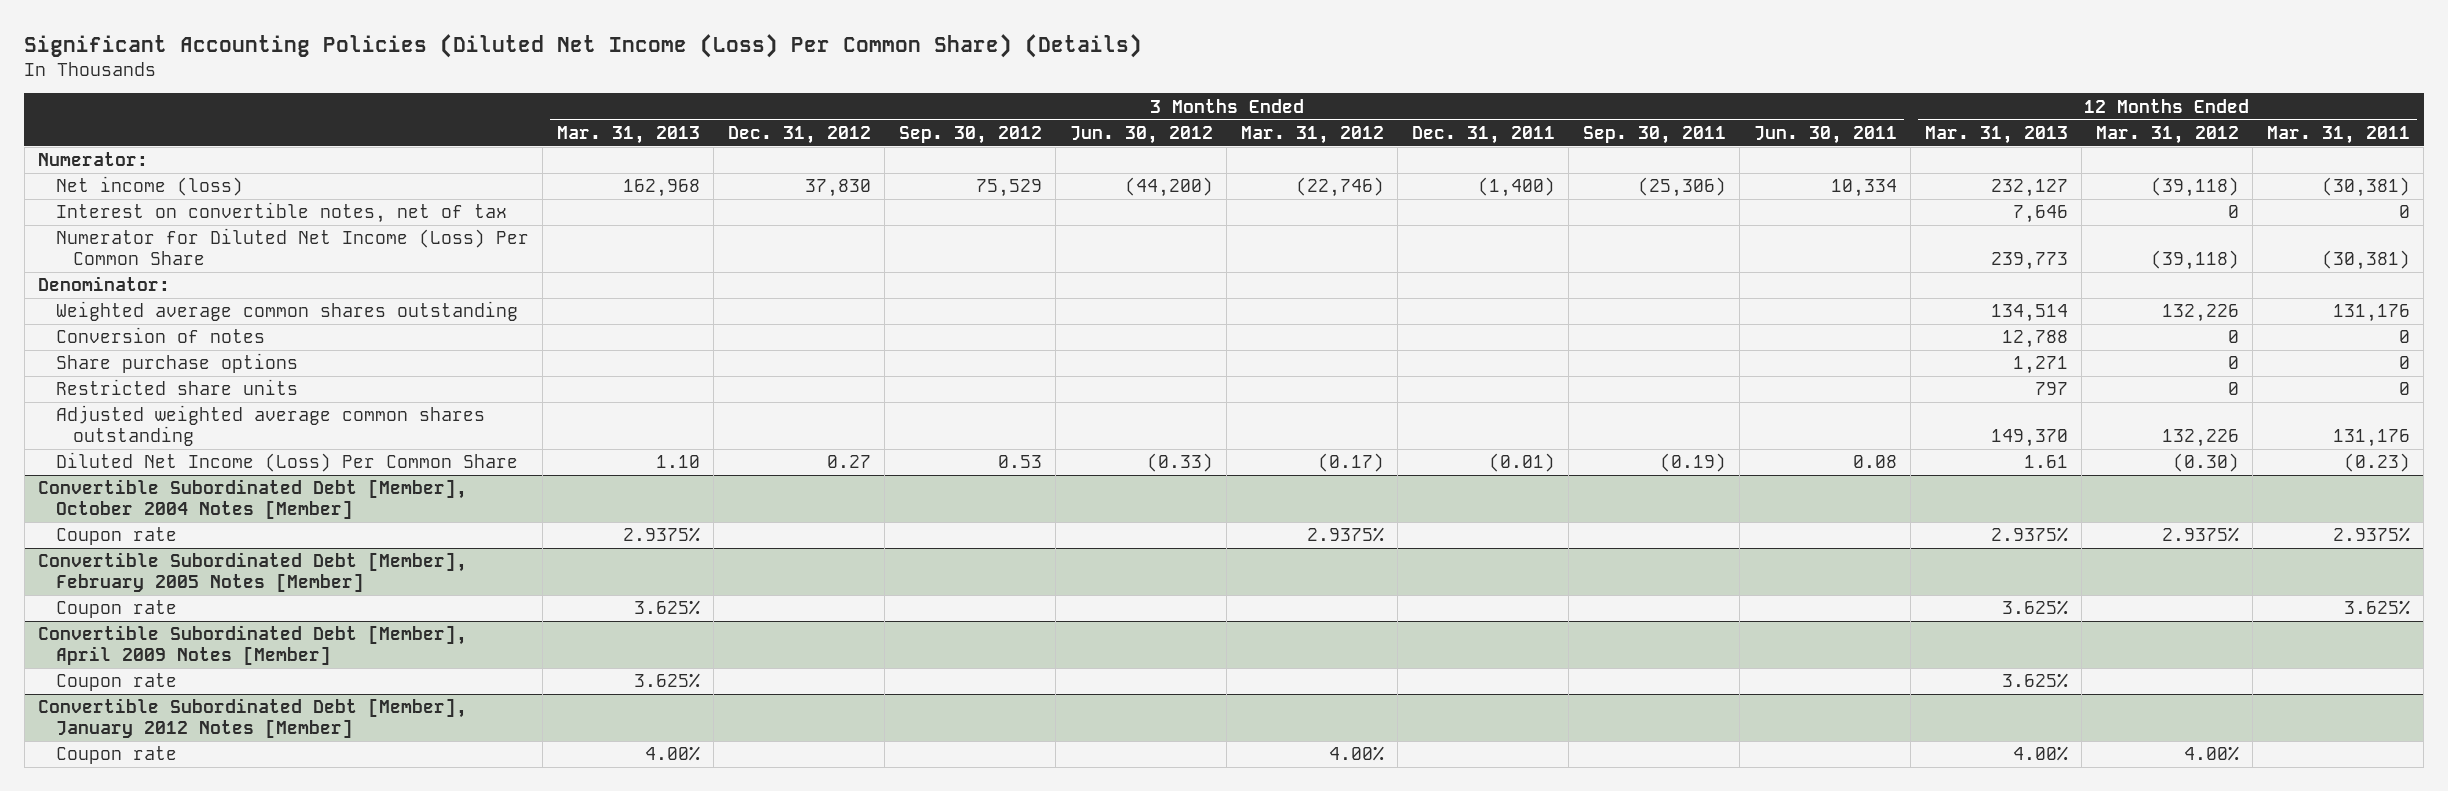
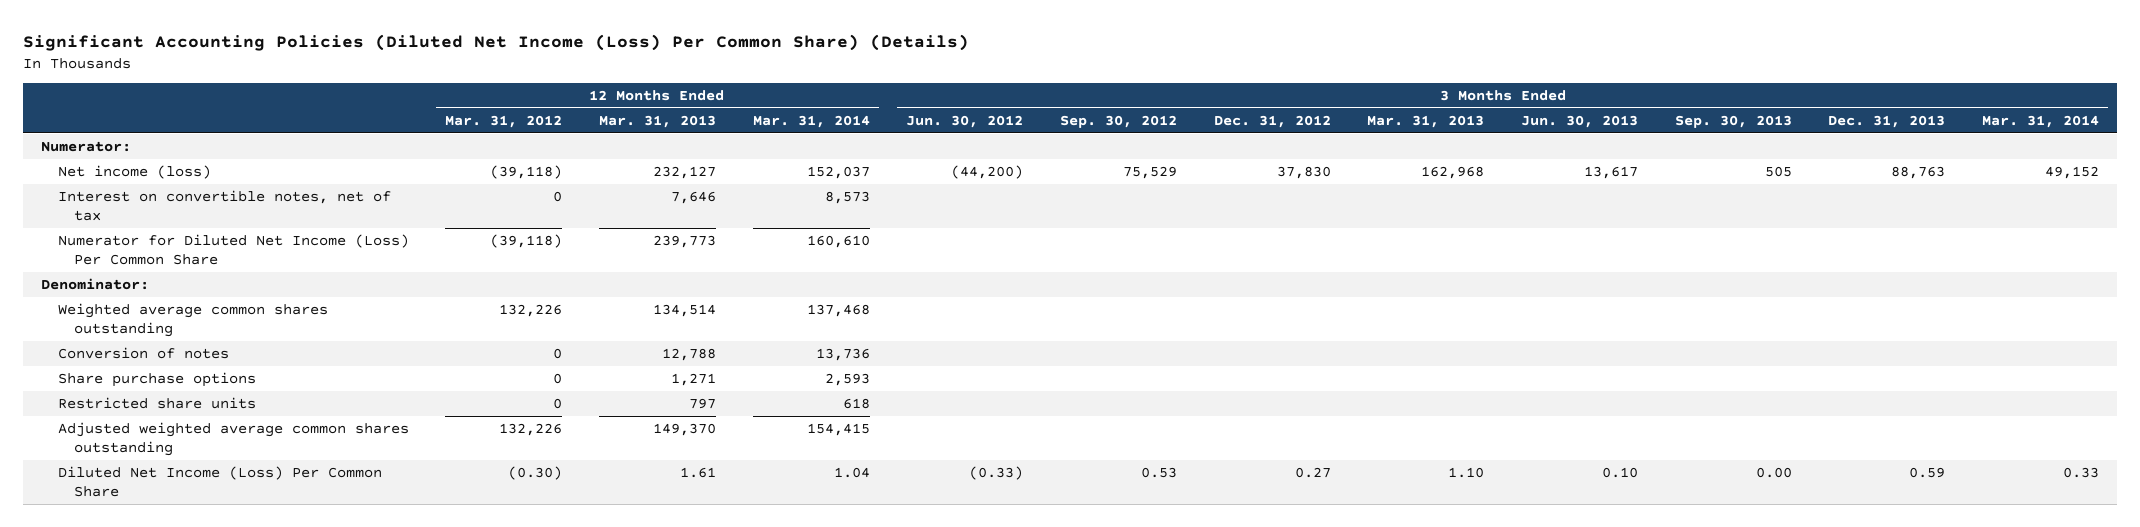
- | 3 Months Ended Mar. 31, 2013 | 3 Months Ended Dec. 31, 2012 | 3 Months Ended Sep. 30, 2012 | 3 Months Ended Jun. 30, 2012 | 3 Months Ended Mar. 31, 2012 | 3 Months Ended Dec. 31, 2011 | 3 Months Ended Sep. 30, 2011 | 3 Months Ended Jun. 30, 2011 | 12 Months Ended Mar. 31, 2013 | 12 Months Ended Mar. 31, 2012 | 12 Months Ended Mar. 31, 2011
+ | 12 Months Ended Mar. 31, 2012 | 12 Months Ended Mar. 31, 2013 | 12 Months Ended Mar. 31, 2014 | 3 Months Ended Jun. 30, 2012 | 3 Months Ended Sep. 30, 2012 | 3 Months Ended Dec. 31, 2012 | 3 Months Ended Mar. 31, 2013 | 3 Months Ended Jun. 30, 2013 | 3 Months Ended Sep. 30, 2013 | 3 Months Ended Dec. 31, 2013 | 3 Months Ended Mar. 31, 2014
- Convertible Subordinated Debt [Member], October 2004 Notes [Member]
- Coupon rate | 2.9375% | | | | 2.9375% | | | | 2.9375% | 2.9375% | 2.9375%
- Convertible Subordinated Debt [Member], February 2005 Notes [Member]
- Coupon rate | 3.625% | | | | | | | | 3.625% | | 3.625%
- Convertible Subordinated Debt [Member], April 2009 Notes [Member]
- Coupon rate | 3.625% | | | | | | | | 3.625% | |
- Convertible Subordinated Debt [Member], January 2012 Notes [Member]
- Coupon rate | 4.00% | | | | 4.00% | | | | 4.00% | 4.00% |

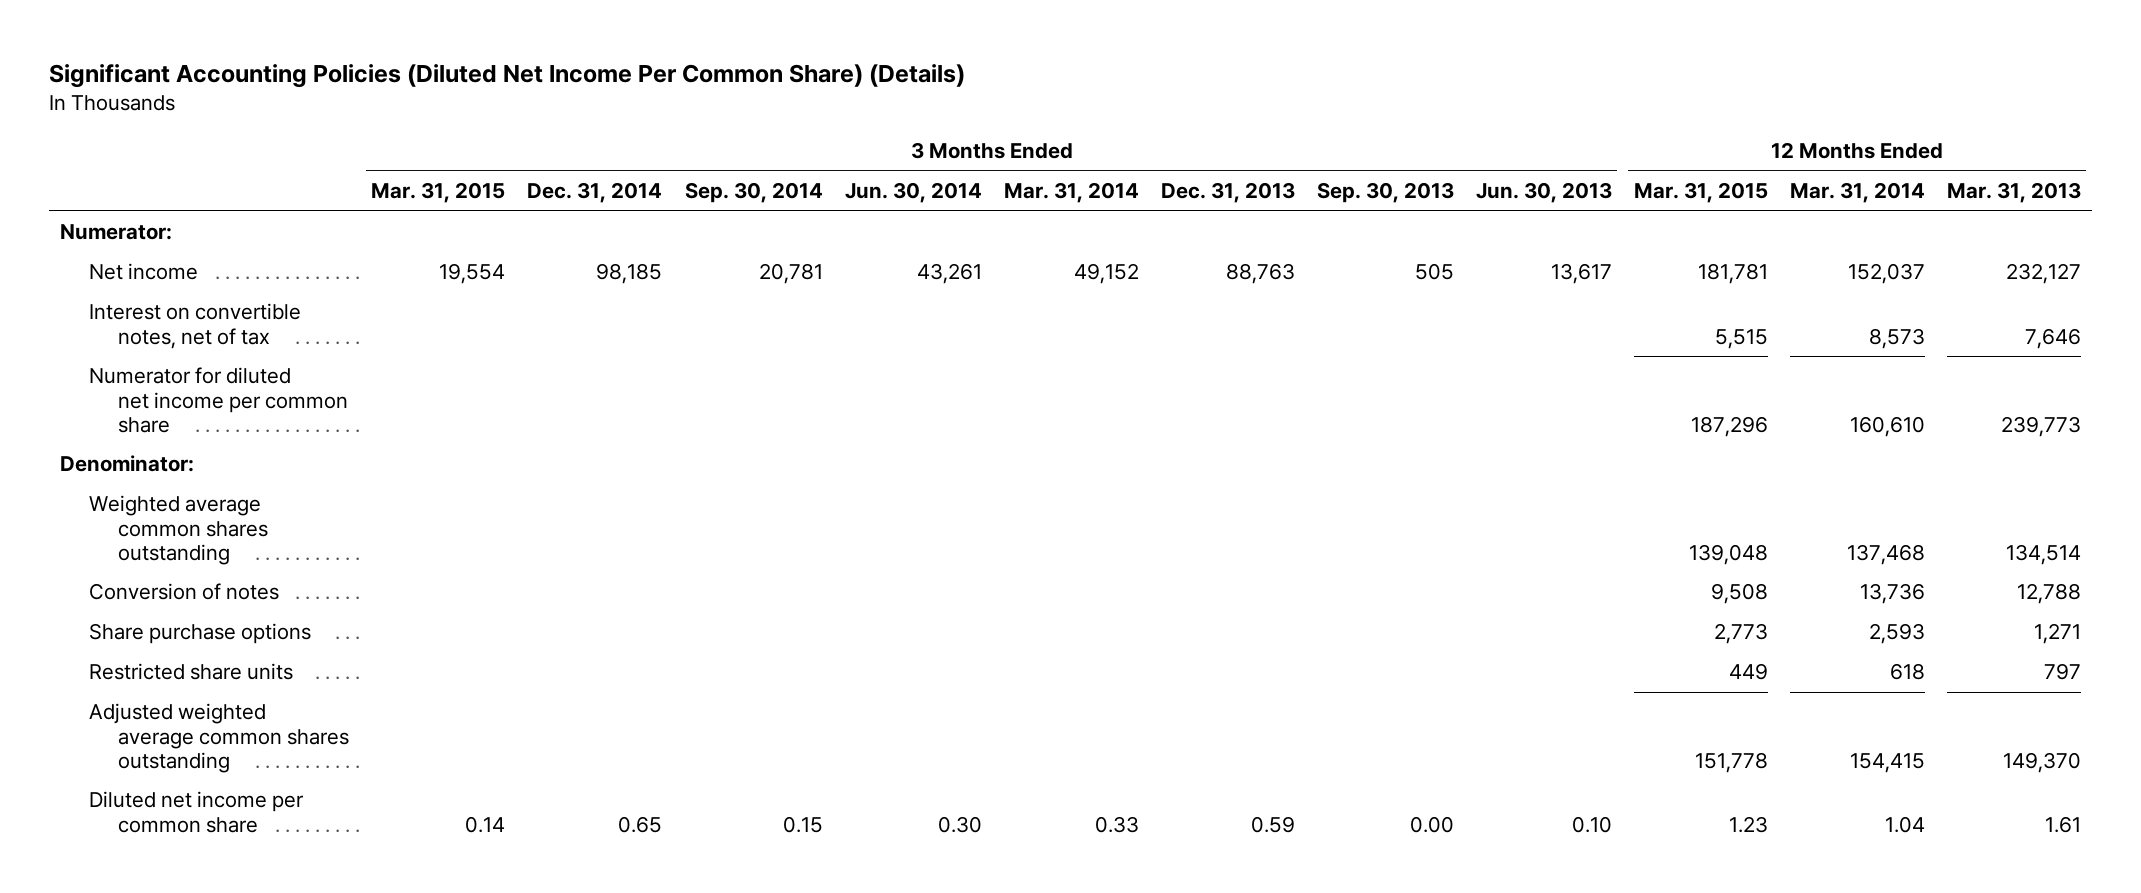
- Significant Accounting Policies (Diluted Net Income (Loss) Per Common Share) (Details)
+ Significant Accounting Policies (Diluted Net Income Per Common Share) (Details)
- | 12 Months Ended Mar. 31, 2012 | 12 Months Ended Mar. 31, 2013 | 12 Months Ended Mar. 31, 2014 | 3 Months Ended Jun. 30, 2012 | 3 Months Ended Sep. 30, 2012 | 3 Months Ended Dec. 31, 2012 | 3 Months Ended Mar. 31, 2013 | 3 Months Ended Jun. 30, 2013 | 3 Months Ended Sep. 30, 2013 | 3 Months Ended Dec. 31, 2013 | 3 Months Ended Mar. 31, 2014
+ | 3 Months Ended Mar. 31, 2015 | 3 Months Ended Dec. 31, 2014 | 3 Months Ended Sep. 30, 2014 | 3 Months Ended Jun. 30, 2014 | 3 Months Ended Mar. 31, 2014 | 3 Months Ended Dec. 31, 2013 | 3 Months Ended Sep. 30, 2013 | 3 Months Ended Jun. 30, 2013 | 12 Months Ended Mar. 31, 2015 | 12 Months Ended Mar. 31, 2014 | 12 Months Ended Mar. 31, 2013
- Net income (loss) | (39,118) | 232,127 | 152,037 | (44,200) | 75,529 | 37,830 | 162,968 | 13,617 | 505 | 88,763 | 49,152
+ Net income | 19,554 | 98,185 | 20,781 | 43,261 | 49,152 | 88,763 | 505 | 13,617 | 181,781 | 152,037 | 232,127
- Numerator for Diluted Net Income (Loss) Per Common Share | (39,118) | 239,773 | 160,610 | | | | | | | |
+ Numerator for diluted net income per common share | | | | | | | | | 187,296 | 160,610 | 239,773
- Diluted Net Income (Loss) Per Common Share | (0.30) | 1.61 | 1.04 | (0.33) | 0.53 | 0.27 | 1.10 | 0.10 | 0.00 | 0.59 | 0.33
+ Diluted net income per common share | 0.14 | 0.65 | 0.15 | 0.30 | 0.33 | 0.59 | 0.00 | 0.10 | 1.23 | 1.04 | 1.61

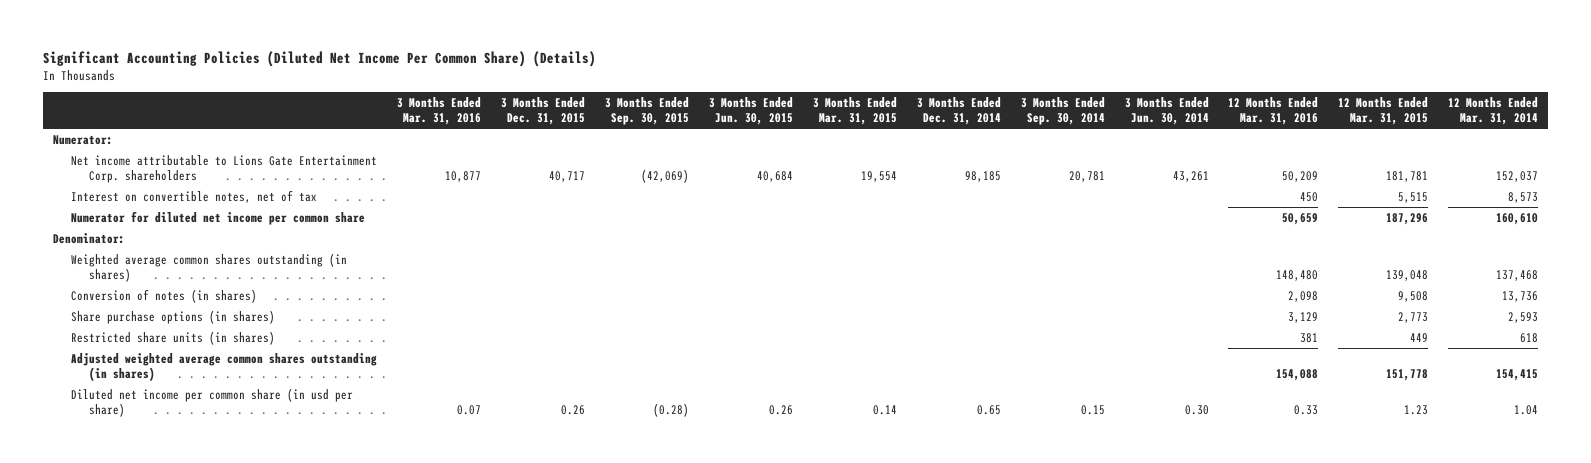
- | 3 Months Ended Mar. 31, 2015 | 3 Months Ended Dec. 31, 2014 | 3 Months Ended Sep. 30, 2014 | 3 Months Ended Jun. 30, 2014 | 3 Months Ended Mar. 31, 2014 | 3 Months Ended Dec. 31, 2013 | 3 Months Ended Sep. 30, 2013 | 3 Months Ended Jun. 30, 2013 | 12 Months Ended Mar. 31, 2015 | 12 Months Ended Mar. 31, 2014 | 12 Months Ended Mar. 31, 2013
+ | 3 Months Ended Mar. 31, 2016 | 3 Months Ended Dec. 31, 2015 | 3 Months Ended Sep. 30, 2015 | 3 Months Ended Jun. 30, 2015 | 3 Months Ended Mar. 31, 2015 | 3 Months Ended Dec. 31, 2014 | 3 Months Ended Sep. 30, 2014 | 3 Months Ended Jun. 30, 2014 | 12 Months Ended Mar. 31, 2016 | 12 Months Ended Mar. 31, 2015 | 12 Months Ended Mar. 31, 2014
- Net income | 19,554 | 98,185 | 20,781 | 43,261 | 49,152 | 88,763 | 505 | 13,617 | 181,781 | 152,037 | 232,127
+ Net income attributable to Lions Gate Entertainment Corp. shareholders | 10,877 | 40,717 | (42,069) | 40,684 | 19,554 | 98,185 | 20,781 | 43,261 | 50,209 | 181,781 | 152,037
- Weighted average common shares outstanding | | | | | | | | | 139,048 | 137,468 | 134,514
- Conversion of notes | | | | | | | | | 9,508 | 13,736 | 12,788
- Share purchase options | | | | | | | | | 2,773 | 2,593 | 1,271
- Restricted share units | | | | | | | | | 449 | 618 | 797
- Adjusted weighted average common shares outstanding | | | | | | | | | 151,778 | 154,415 | 149,370
- Diluted net income per common share | 0.14 | 0.65 | 0.15 | 0.30 | 0.33 | 0.59 | 0.00 | 0.10 | 1.23 | 1.04 | 1.61
+ Weighted average common shares outstanding (in shares) | | | | | | | | | 148,480 | 139,048 | 137,468
+ Conversion of notes (in shares) | | | | | | | | | 2,098 | 9,508 | 13,736
+ Share purchase options (in shares) | | | | | | | | | 3,129 | 2,773 | 2,593
+ Restricted share units (in shares) | | | | | | | | | 381 | 449 | 618
+ Adjusted weighted average common shares outstanding (in shares) | | | | | | | | | 154,088 | 151,778 | 154,415
+ Diluted net income per common share (in usd per share) | 0.07 | 0.26 | (0.28) | 0.26 | 0.14 | 0.65 | 0.15 | 0.30 | 0.33 | 1.23 | 1.04

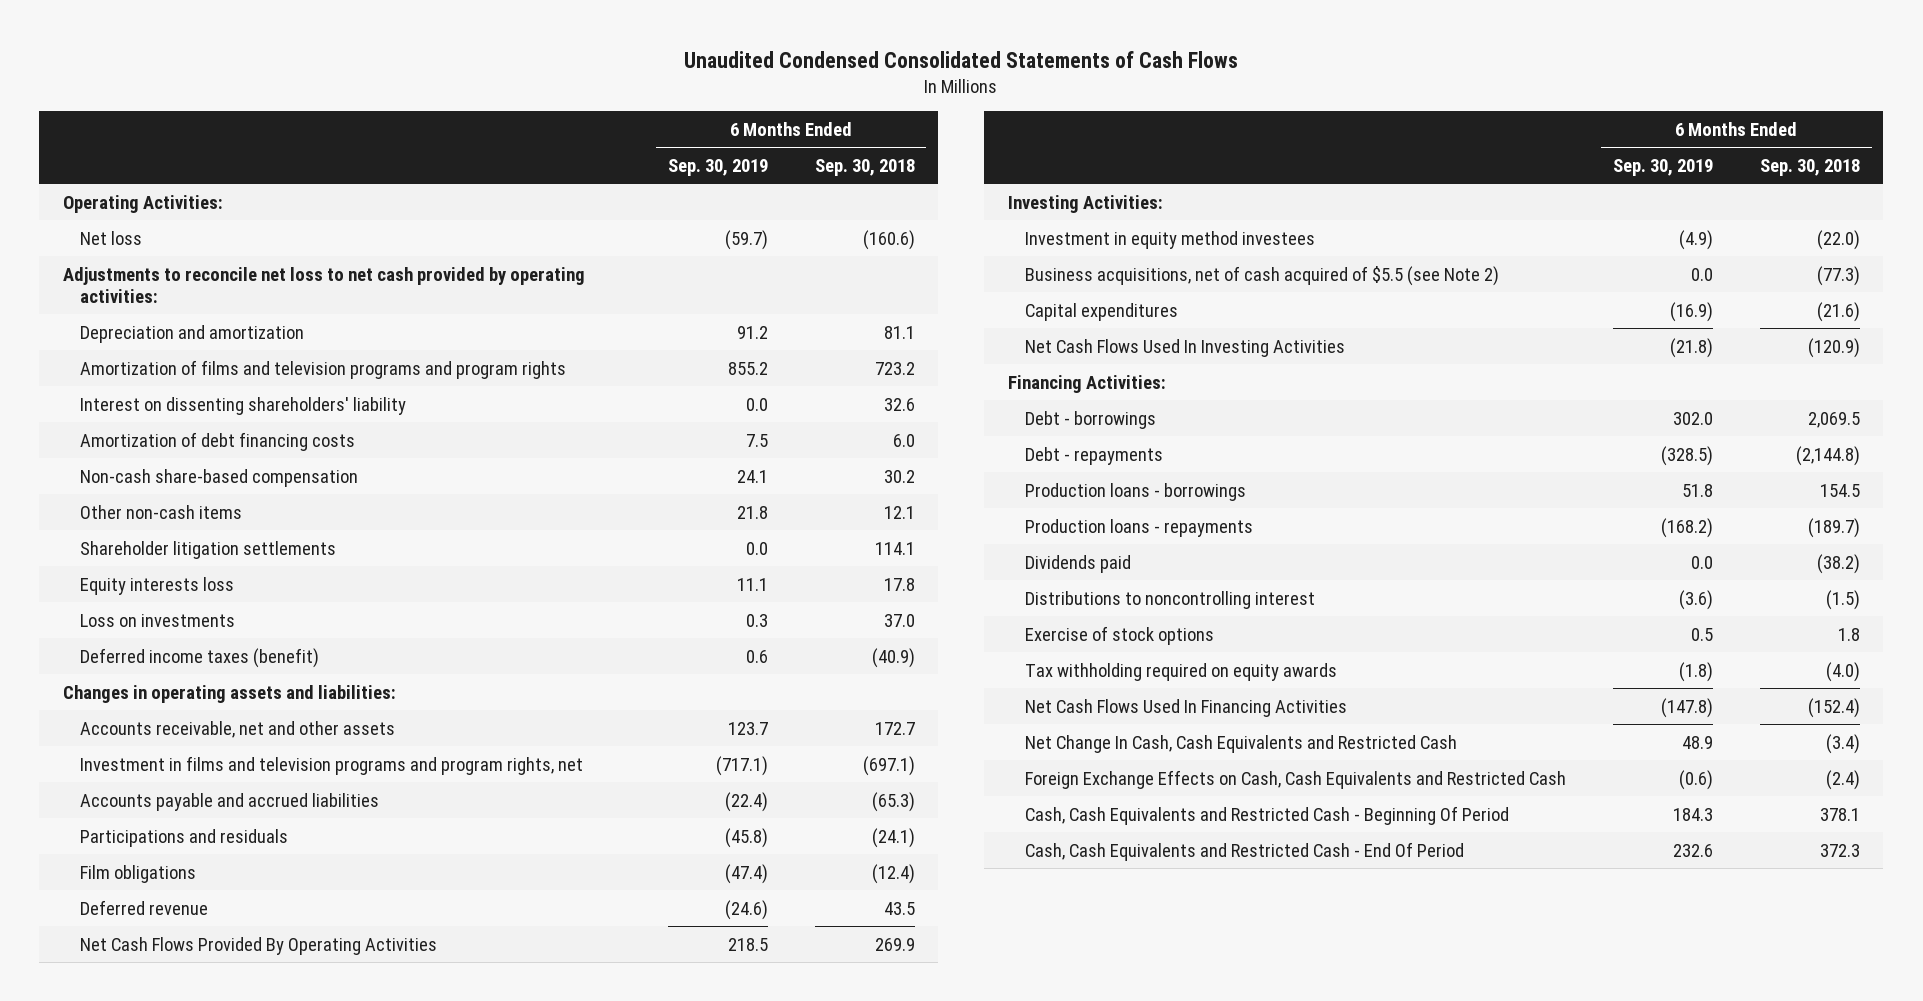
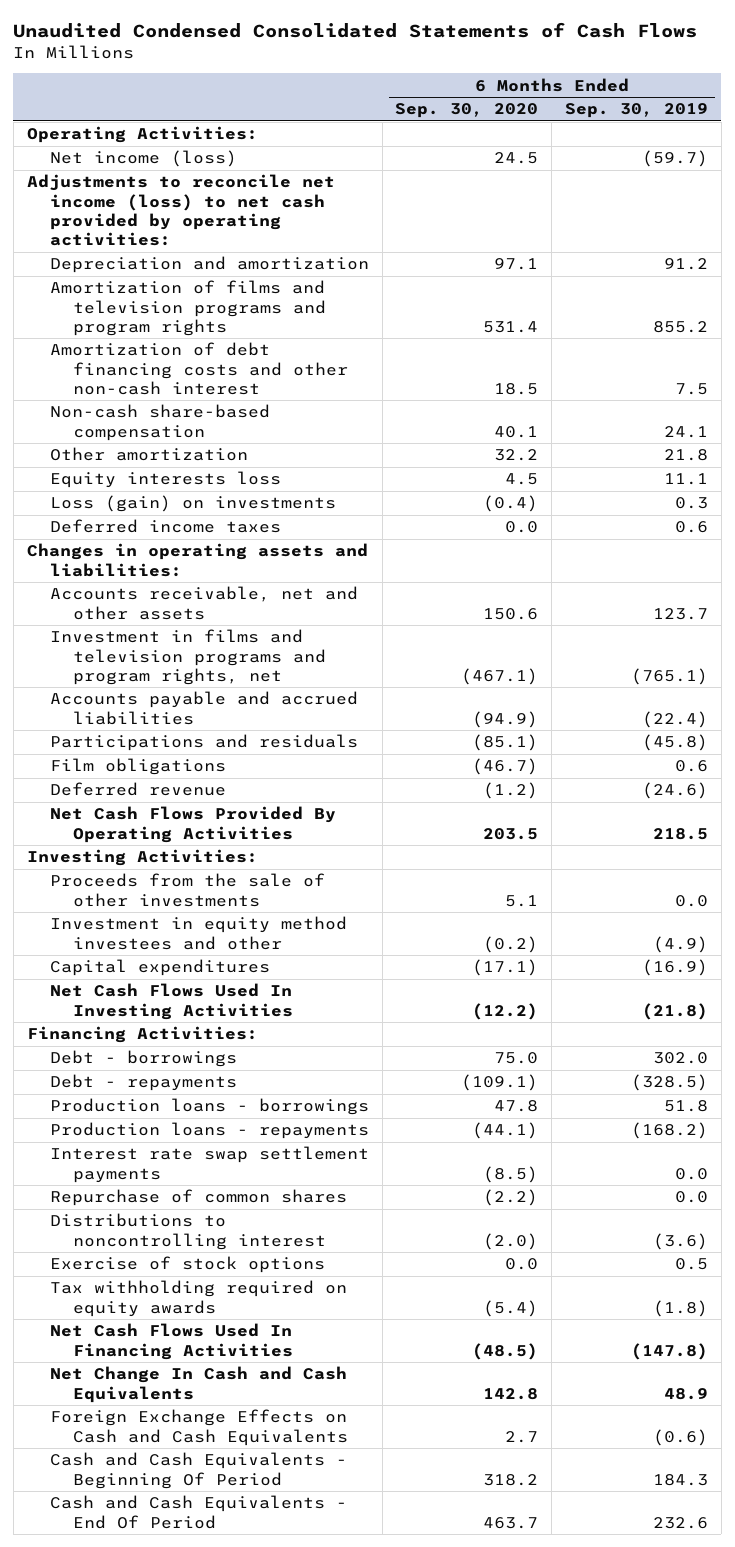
- | 6 Months Ended Sep. 30, 2019 | 6 Months Ended Sep. 30, 2018
+ | 6 Months Ended Sep. 30, 2020 | 6 Months Ended Sep. 30, 2019
- Net loss | (59.7) | (160.6)
- Adjustments to reconcile net loss to net cash provided by operating activities:
+ Net income (loss) | 24.5 | (59.7)
+ Adjustments to reconcile net income (loss) to net cash provided by operating activities:
- Interest on dissenting shareholders' liability | 0.0 | 32.6
- Amortization of debt financing costs | 7.5 | 6.0
+ Amortization of debt financing costs and other non-cash interest | 18.5 | 7.5
- Other non-cash items | 21.8 | 12.1
- Shareholder litigation settlements | 0.0 | 114.1
+ Other amortization | 32.2 | 21.8
- Loss on investments | 0.3 | 37.0
- Deferred income taxes (benefit) | 0.6 | (40.9)
+ Loss (gain) on investments | (0.4) | 0.3
+ Deferred income taxes | 0.0 | 0.6
- Investment in films and television programs and program rights, net | (717.1) | (697.1)
+ Investment in films and television programs and program rights, net | (467.1) | (765.1)
- Film obligations | (47.4) | (12.4)
+ Film obligations | (46.7) | 0.6
- Investment in equity method investees | (4.9) | (22.0)
- Business acquisitions, net of cash acquired of $5.5 (see Note 2) | 0.0 | (77.3)
+ Proceeds from the sale of other investments | 5.1 | 0.0
+ Investment in equity method investees and other | (0.2) | (4.9)
- Dividends paid | 0.0 | (38.2)
+ Interest rate swap settlement payments | (8.5) | 0.0
+ Repurchase of common shares | (2.2) | 0.0
- Net Change In Cash, Cash Equivalents and Restricted Cash | 48.9 | (3.4)
- Foreign Exchange Effects on Cash, Cash Equivalents and Restricted Cash | (0.6) | (2.4)
- Cash, Cash Equivalents and Restricted Cash - Beginning Of Period | 184.3 | 378.1
- Cash, Cash Equivalents and Restricted Cash - End Of Period | 232.6 | 372.3
+ Net Change In Cash and Cash Equivalents | 142.8 | 48.9
+ Foreign Exchange Effects on Cash and Cash Equivalents | 2.7 | (0.6)
+ Cash and Cash Equivalents - Beginning Of Period | 318.2 | 184.3
+ Cash and Cash Equivalents - End Of Period | 463.7 | 232.6

